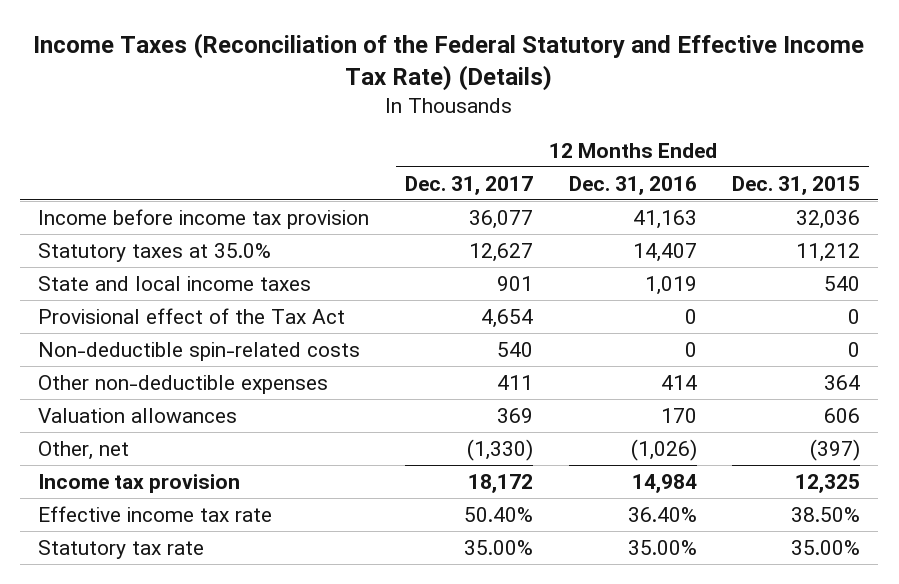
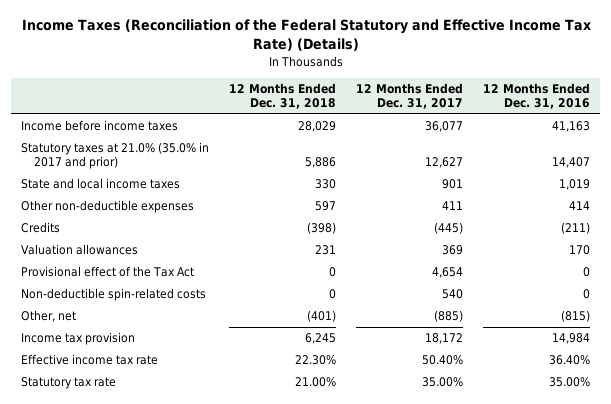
- | 12 Months Ended Dec. 31, 2017 | 12 Months Ended Dec. 31, 2016 | 12 Months Ended Dec. 31, 2015
+ | 12 Months Ended Dec. 31, 2018 | 12 Months Ended Dec. 31, 2017 | 12 Months Ended Dec. 31, 2016
- Income before income tax provision | 36,077 | 41,163 | 32,036
- Statutory taxes at 35.0% | 12,627 | 14,407 | 11,212
+ Income before income taxes | 28,029 | 36,077 | 41,163
+ Statutory taxes at 21.0% (35.0% in 2017 and prior) | 5,886 | 12,627 | 14,407
+ Credits | (398) | (445) | (211)
- Other, net | (1,330) | (1,026) | (397)
moved down: Provisional effect of the Tax Act | 0 | 4,654 | 0
moved down: Non-deductible spin-related costs | 0 | 540 | 0
+ Other, net | (401) | (885) | (815)

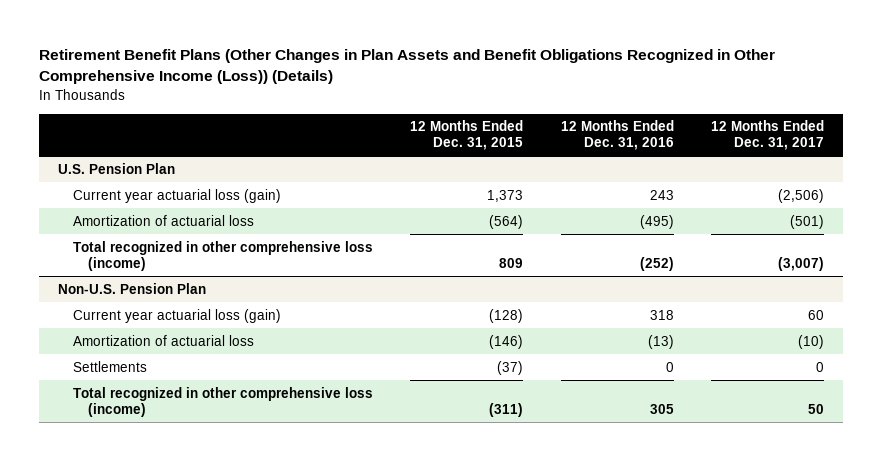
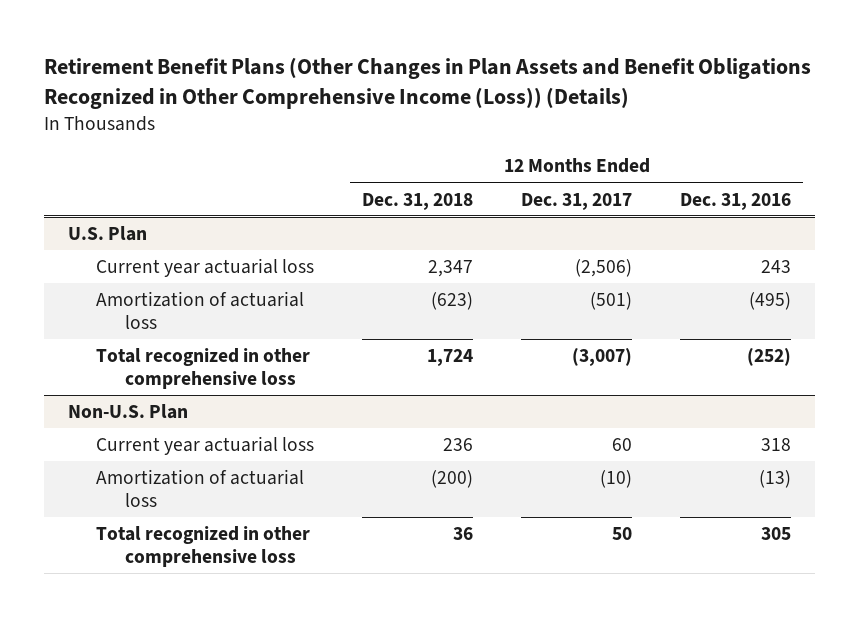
- | 12 Months Ended Dec. 31, 2015 | 12 Months Ended Dec. 31, 2016 | 12 Months Ended Dec. 31, 2017
+ | 12 Months Ended Dec. 31, 2018 | 12 Months Ended Dec. 31, 2017 | 12 Months Ended Dec. 31, 2016
- U.S. Pension Plan
- Current year actuarial loss (gain) | 1,373 | 243 | (2,506)
+ U.S. Plan
+ Current year actuarial loss | 2,347 | (2,506) | 243
- Total recognized in other comprehensive loss (income) | 809 | (252) | (3,007)
- Non-U.S. Pension Plan
- Current year actuarial loss (gain) | (128) | 318 | 60
+ Total recognized in other comprehensive loss | 1,724 | (3,007) | (252)
+ Non-U.S. Plan
+ Current year actuarial loss | 236 | 60 | 318
- Settlements | (37) | 0 | 0
- Total recognized in other comprehensive loss (income) | (311) | 305 | 50
+ Total recognized in other comprehensive loss | 36 | 50 | 305

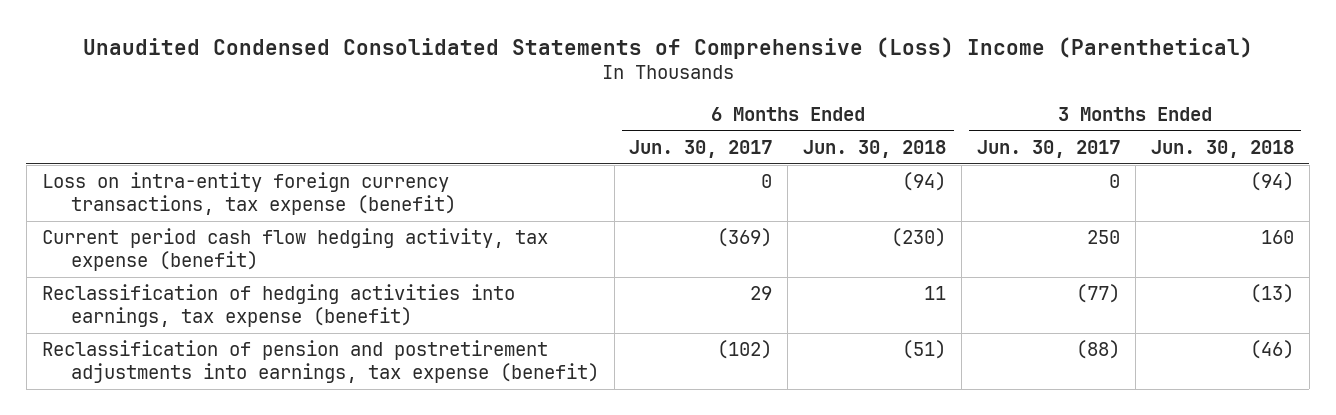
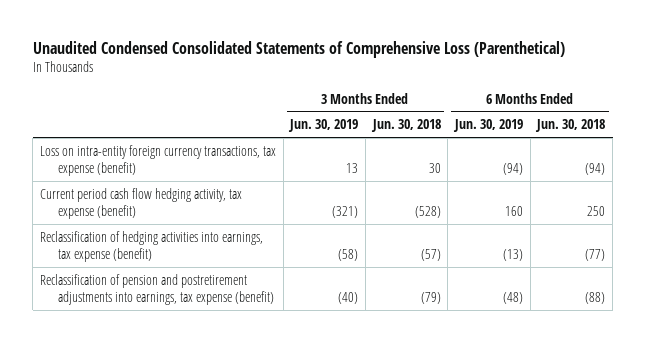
- Unaudited Condensed Consolidated Statements of Comprehensive (Loss) Income (Parenthetical)
+ Unaudited Condensed Consolidated Statements of Comprehensive Loss (Parenthetical)
- | 6 Months Ended Jun. 30, 2017 | 6 Months Ended Jun. 30, 2018 | 3 Months Ended Jun. 30, 2017 | 3 Months Ended Jun. 30, 2018
+ | 3 Months Ended Jun. 30, 2019 | 3 Months Ended Jun. 30, 2018 | 6 Months Ended Jun. 30, 2019 | 6 Months Ended Jun. 30, 2018
- Loss on intra-entity foreign currency transactions, tax expense (benefit) | 0 | (94) | 0 | (94)
- Current period cash flow hedging activity, tax expense (benefit) | (369) | (230) | 250 | 160
- Reclassification of hedging activities into earnings, tax expense (benefit) | 29 | 11 | (77) | (13)
- Reclassification of pension and postretirement adjustments into earnings, tax expense (benefit) | (102) | (51) | (88) | (46)
+ Loss on intra-entity foreign currency transactions, tax expense (benefit) | 13 | 30 | (94) | (94)
+ Current period cash flow hedging activity, tax expense (benefit) | (321) | (528) | 160 | 250
+ Reclassification of hedging activities into earnings, tax expense (benefit) | (58) | (57) | (13) | (77)
+ Reclassification of pension and postretirement adjustments into earnings, tax expense (benefit) | (40) | (79) | (48) | (88)

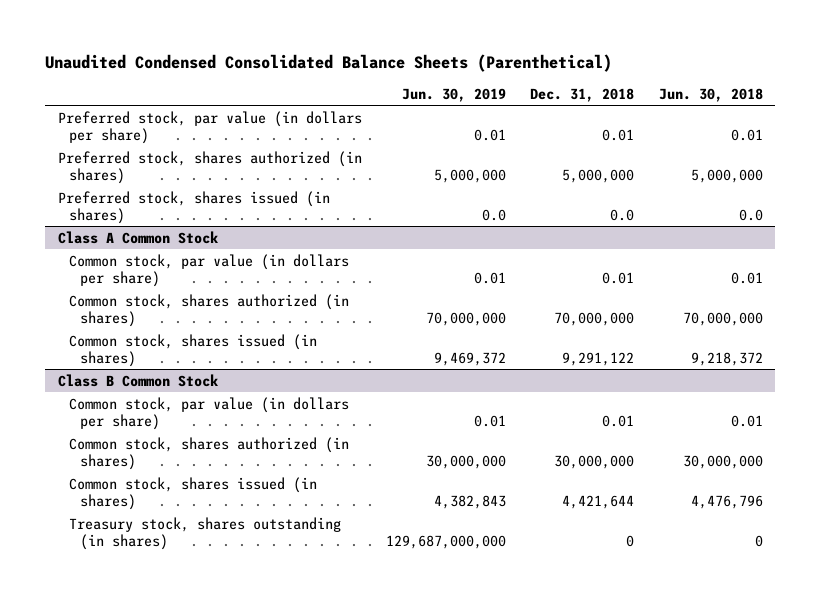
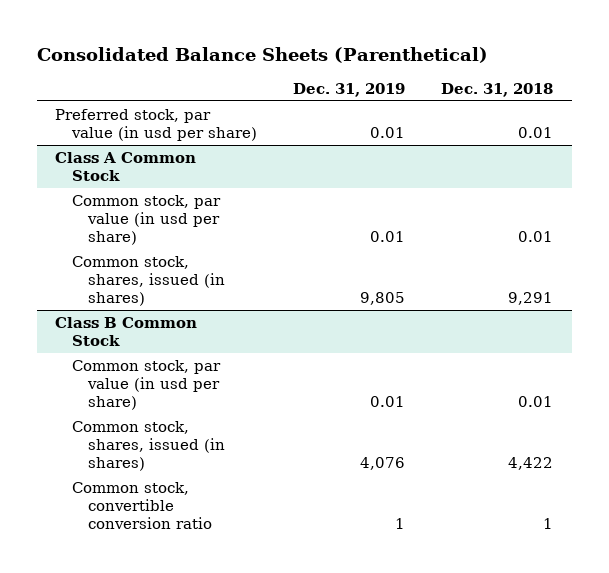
- Unaudited Condensed Consolidated Balance Sheets (Parenthetical)
+ Consolidated Balance Sheets (Parenthetical)
- | Jun. 30, 2019 | Dec. 31, 2018 | Jun. 30, 2018
+ | Dec. 31, 2019 | Dec. 31, 2018
- Preferred stock, par value (in dollars per share) | 0.01 | 0.01 | 0.01
- Preferred stock, shares authorized (in shares) | 5,000,000 | 5,000,000 | 5,000,000
- Preferred stock, shares issued (in shares) | 0.0 | 0.0 | 0.0
+ Preferred stock, par value (in usd per share) | 0.01 | 0.01
@ Class A Common Stock
- Common stock, par value (in dollars per share) | 0.01 | 0.01 | 0.01
- Common stock, shares authorized (in shares) | 70,000,000 | 70,000,000 | 70,000,000
- Common stock, shares issued (in shares) | 9,469,372 | 9,291,122 | 9,218,372
+ Common stock, par value (in usd per share) | 0.01 | 0.01
+ Common stock, shares, issued (in shares) | 9,805 | 9,291
@ Class B Common Stock
- Common stock, par value (in dollars per share) | 0.01 | 0.01 | 0.01
- Common stock, shares authorized (in shares) | 30,000,000 | 30,000,000 | 30,000,000
- Common stock, shares issued (in shares) | 4,382,843 | 4,421,644 | 4,476,796
- Treasury stock, shares outstanding (in shares) | 129,687,000,000 | 0 | 0
+ Common stock, par value (in usd per share) | 0.01 | 0.01
+ Common stock, shares, issued (in shares) | 4,076 | 4,422
+ Common stock, convertible conversion ratio | 1 | 1

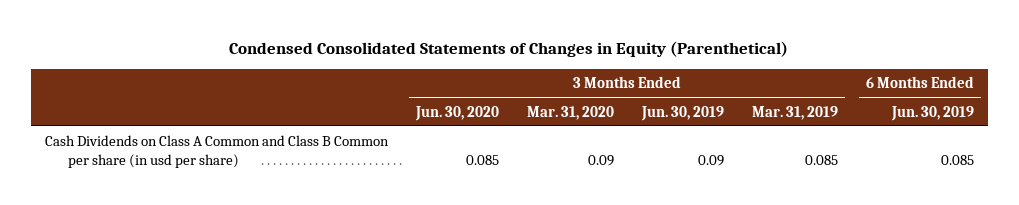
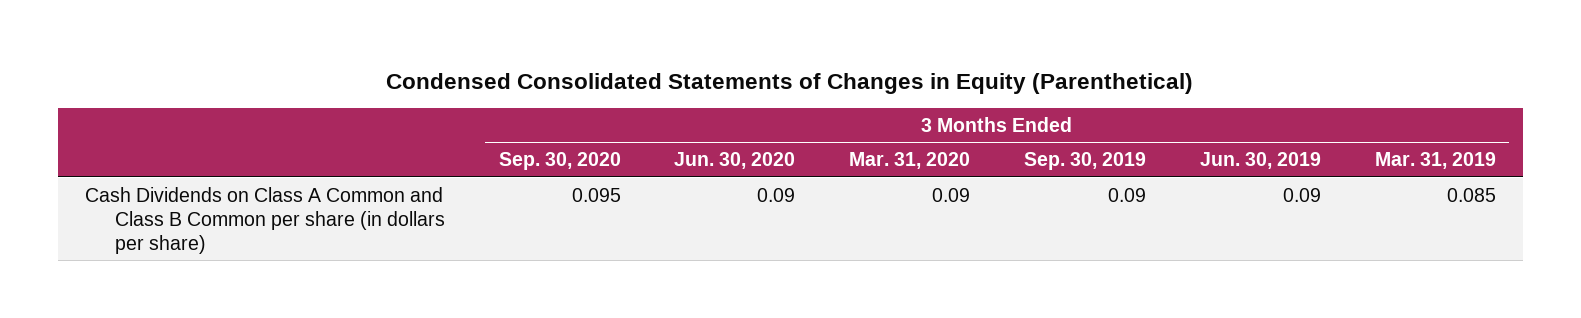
- | 3 Months Ended Jun. 30, 2020 | 3 Months Ended Mar. 31, 2020 | 3 Months Ended Jun. 30, 2019 | 3 Months Ended Mar. 31, 2019 | 6 Months Ended Jun. 30, 2019
+ | 3 Months Ended Sep. 30, 2020 | 3 Months Ended Jun. 30, 2020 | 3 Months Ended Mar. 31, 2020 | 3 Months Ended Sep. 30, 2019 | 3 Months Ended Jun. 30, 2019 | 3 Months Ended Mar. 31, 2019
- Cash Dividends on Class A Common and Class B Common per share (in usd per share) | 0.085 | 0.09 | 0.09 | 0.085 | 0.085
+ Cash Dividends on Class A Common and Class B Common per share (in dollars per share) | 0.095 | 0.09 | 0.09 | 0.09 | 0.09 | 0.085

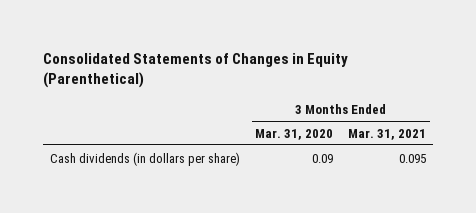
- Condensed Consolidated Statements of Changes in Equity (Parenthetical)
+ Consolidated Statements of Changes in Equity (Parenthetical)
- | 3 Months Ended Sep. 30, 2020 | 3 Months Ended Jun. 30, 2020 | 3 Months Ended Mar. 31, 2020 | 3 Months Ended Sep. 30, 2019 | 3 Months Ended Jun. 30, 2019 | 3 Months Ended Mar. 31, 2019
+ | 3 Months Ended Mar. 31, 2020 | 3 Months Ended Mar. 31, 2021
- Cash Dividends on Class A Common and Class B Common per share (in dollars per share) | 0.095 | 0.09 | 0.09 | 0.09 | 0.09 | 0.085
+ Cash dividends (in dollars per share) | 0.09 | 0.095

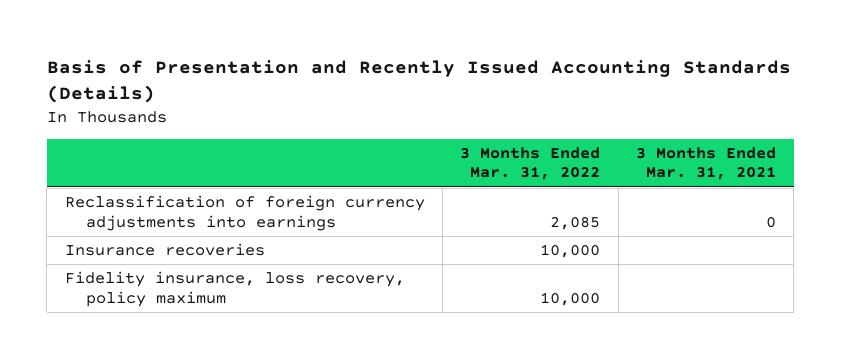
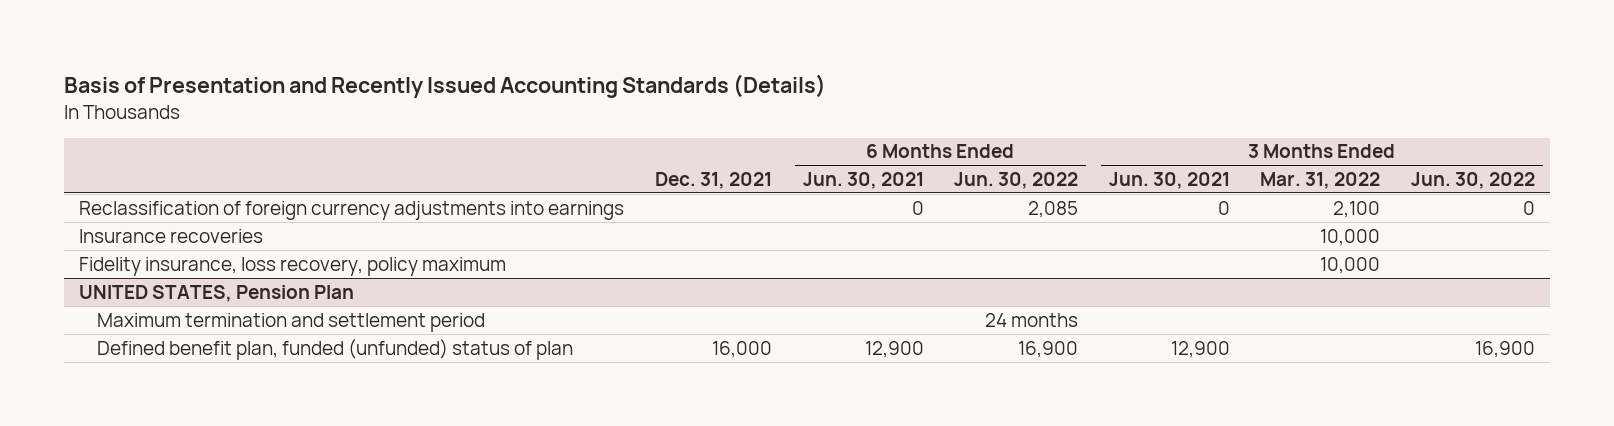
- | 3 Months Ended Mar. 31, 2022 | 3 Months Ended Mar. 31, 2021
+ | Dec. 31, 2021 | 6 Months Ended Jun. 30, 2021 | 6 Months Ended Jun. 30, 2022 | 3 Months Ended Jun. 30, 2021 | 3 Months Ended Mar. 31, 2022 | 3 Months Ended Jun. 30, 2022
- Reclassification of foreign currency adjustments into earnings | 2,085 | 0
+ Reclassification of foreign currency adjustments into earnings | | 0 | 2,085 | 0 | 2,100 | 0
+ UNITED STATES, Pension Plan
+ Maximum termination and settlement period | | | 24 months | | |
+ Defined benefit plan, funded (unfunded) status of plan | 16,000 | 12,900 | 16,900 | 12,900 | | 16,900

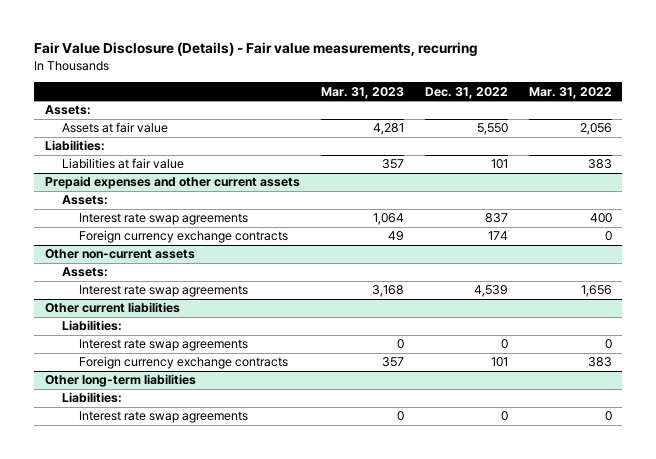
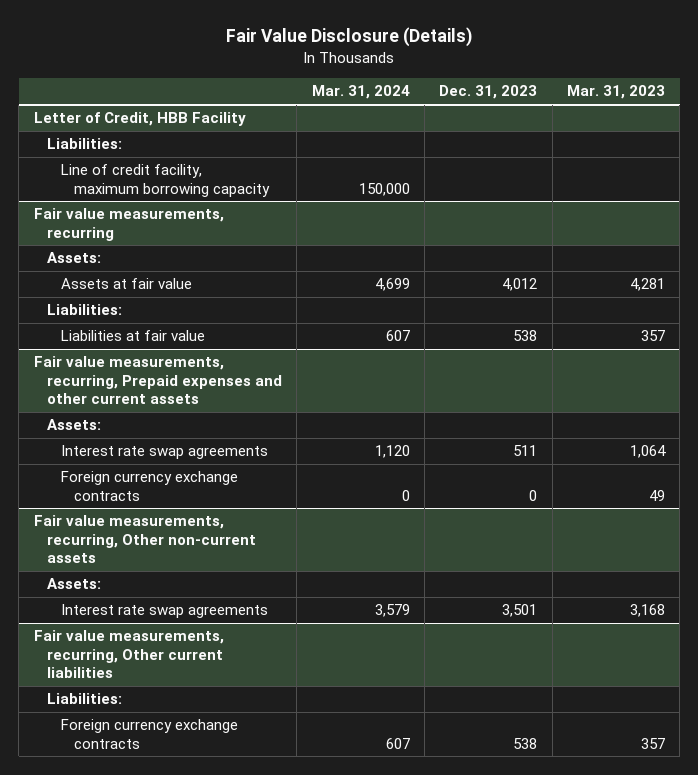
- Fair Value Disclosure (Details) - Fair value measurements, recurring
+ Fair Value Disclosure (Details)
- | Mar. 31, 2023 | Dec. 31, 2022 | Mar. 31, 2022
+ | Mar. 31, 2024 | Dec. 31, 2023 | Mar. 31, 2023
+ Letter of Credit, HBB Facility
+ Liabilities:
+ Line of credit facility, maximum borrowing capacity | 150,000 | |
+ Fair value measurements, recurring
- Prepaid expenses and other current assets
+ Fair value measurements, recurring, Prepaid expenses and other current assets
- Other non-current assets
+ Fair value measurements, recurring, Other non-current assets
- Other current liabilities
+ Fair value measurements, recurring, Other current liabilities
- Interest rate swap agreements | 0 | 0 | 0
- Other long-term liabilities
- Liabilities:
- Interest rate swap agreements | 0 | 0 | 0

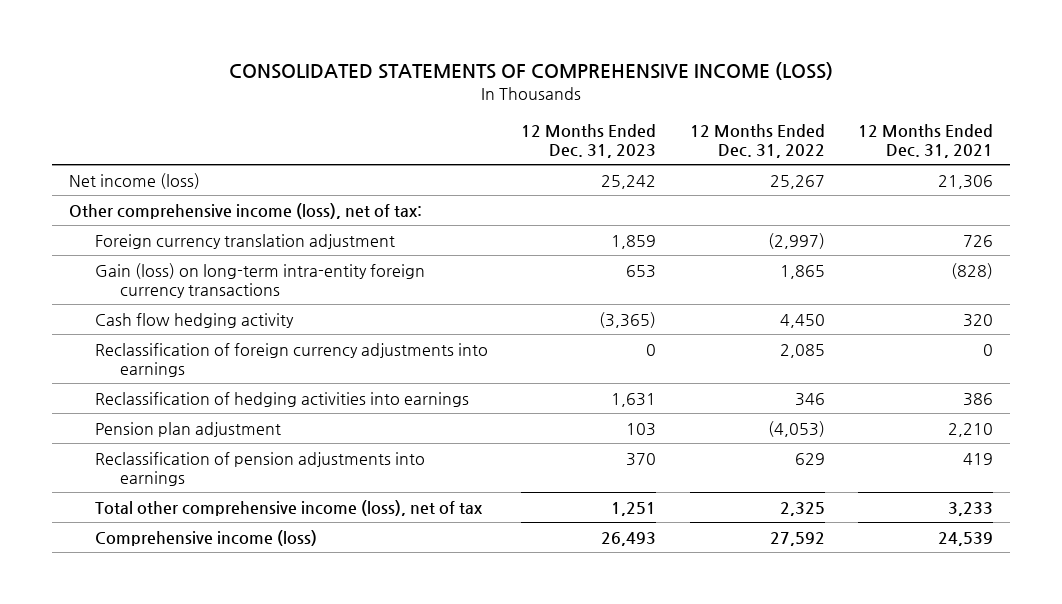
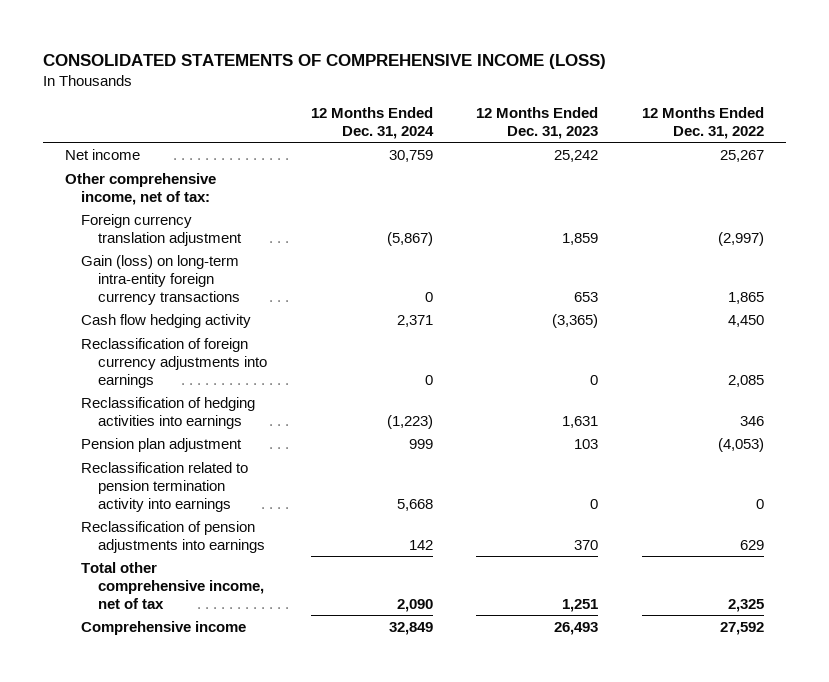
- | 12 Months Ended Dec. 31, 2023 | 12 Months Ended Dec. 31, 2022 | 12 Months Ended Dec. 31, 2021
+ | 12 Months Ended Dec. 31, 2024 | 12 Months Ended Dec. 31, 2023 | 12 Months Ended Dec. 31, 2022
- Net income (loss) | 25,242 | 25,267 | 21,306
- Other comprehensive income (loss), net of tax:
+ Net income | 30,759 | 25,242 | 25,267
+ Other comprehensive income, net of tax:
+ Reclassification related to pension termination activity into earnings | 5,668 | 0 | 0
- Total other comprehensive income (loss), net of tax | 1,251 | 2,325 | 3,233
- Comprehensive income (loss) | 26,493 | 27,592 | 24,539
+ Total other comprehensive income, net of tax | 2,090 | 1,251 | 2,325
+ Comprehensive income | 32,849 | 26,493 | 27,592

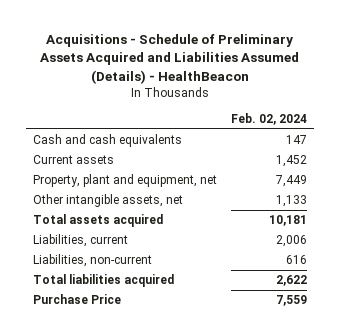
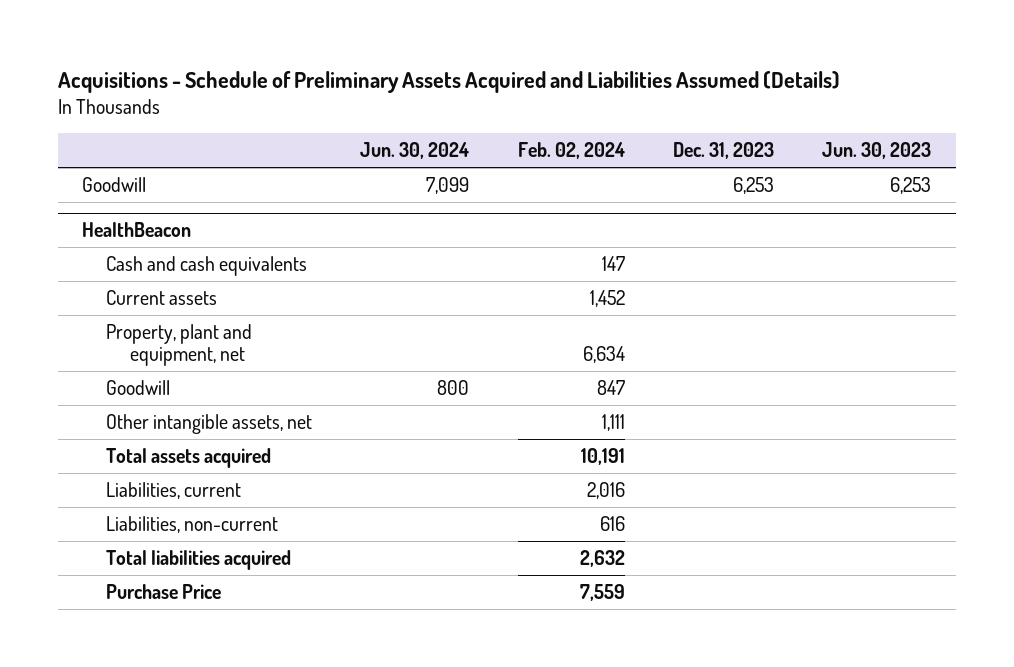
- Acquisitions - Schedule of Preliminary Assets Acquired and Liabilities Assumed (Details) - HealthBeacon
+ Acquisitions - Schedule of Preliminary Assets Acquired and Liabilities Assumed (Details)
- | Feb. 02, 2024
+ | Jun. 30, 2024 | Feb. 02, 2024 | Dec. 31, 2023 | Jun. 30, 2023
+ Goodwill | 7,099 | | 6,253 | 6,253
+ HealthBeacon
- Property, plant and equipment, net | 7,449
- Other intangible assets, net | 1,133
- Total assets acquired | 10,181
- Liabilities, current | 2,006
+ Property, plant and equipment, net | | 6,634 | |
+ Goodwill | 800 | 847 | |
+ Other intangible assets, net | | 1,111 | |
+ Total assets acquired | | 10,191 | |
+ Liabilities, current | | 2,016 | |
- Total liabilities acquired | 2,622
+ Total liabilities acquired | | 2,632 | |

